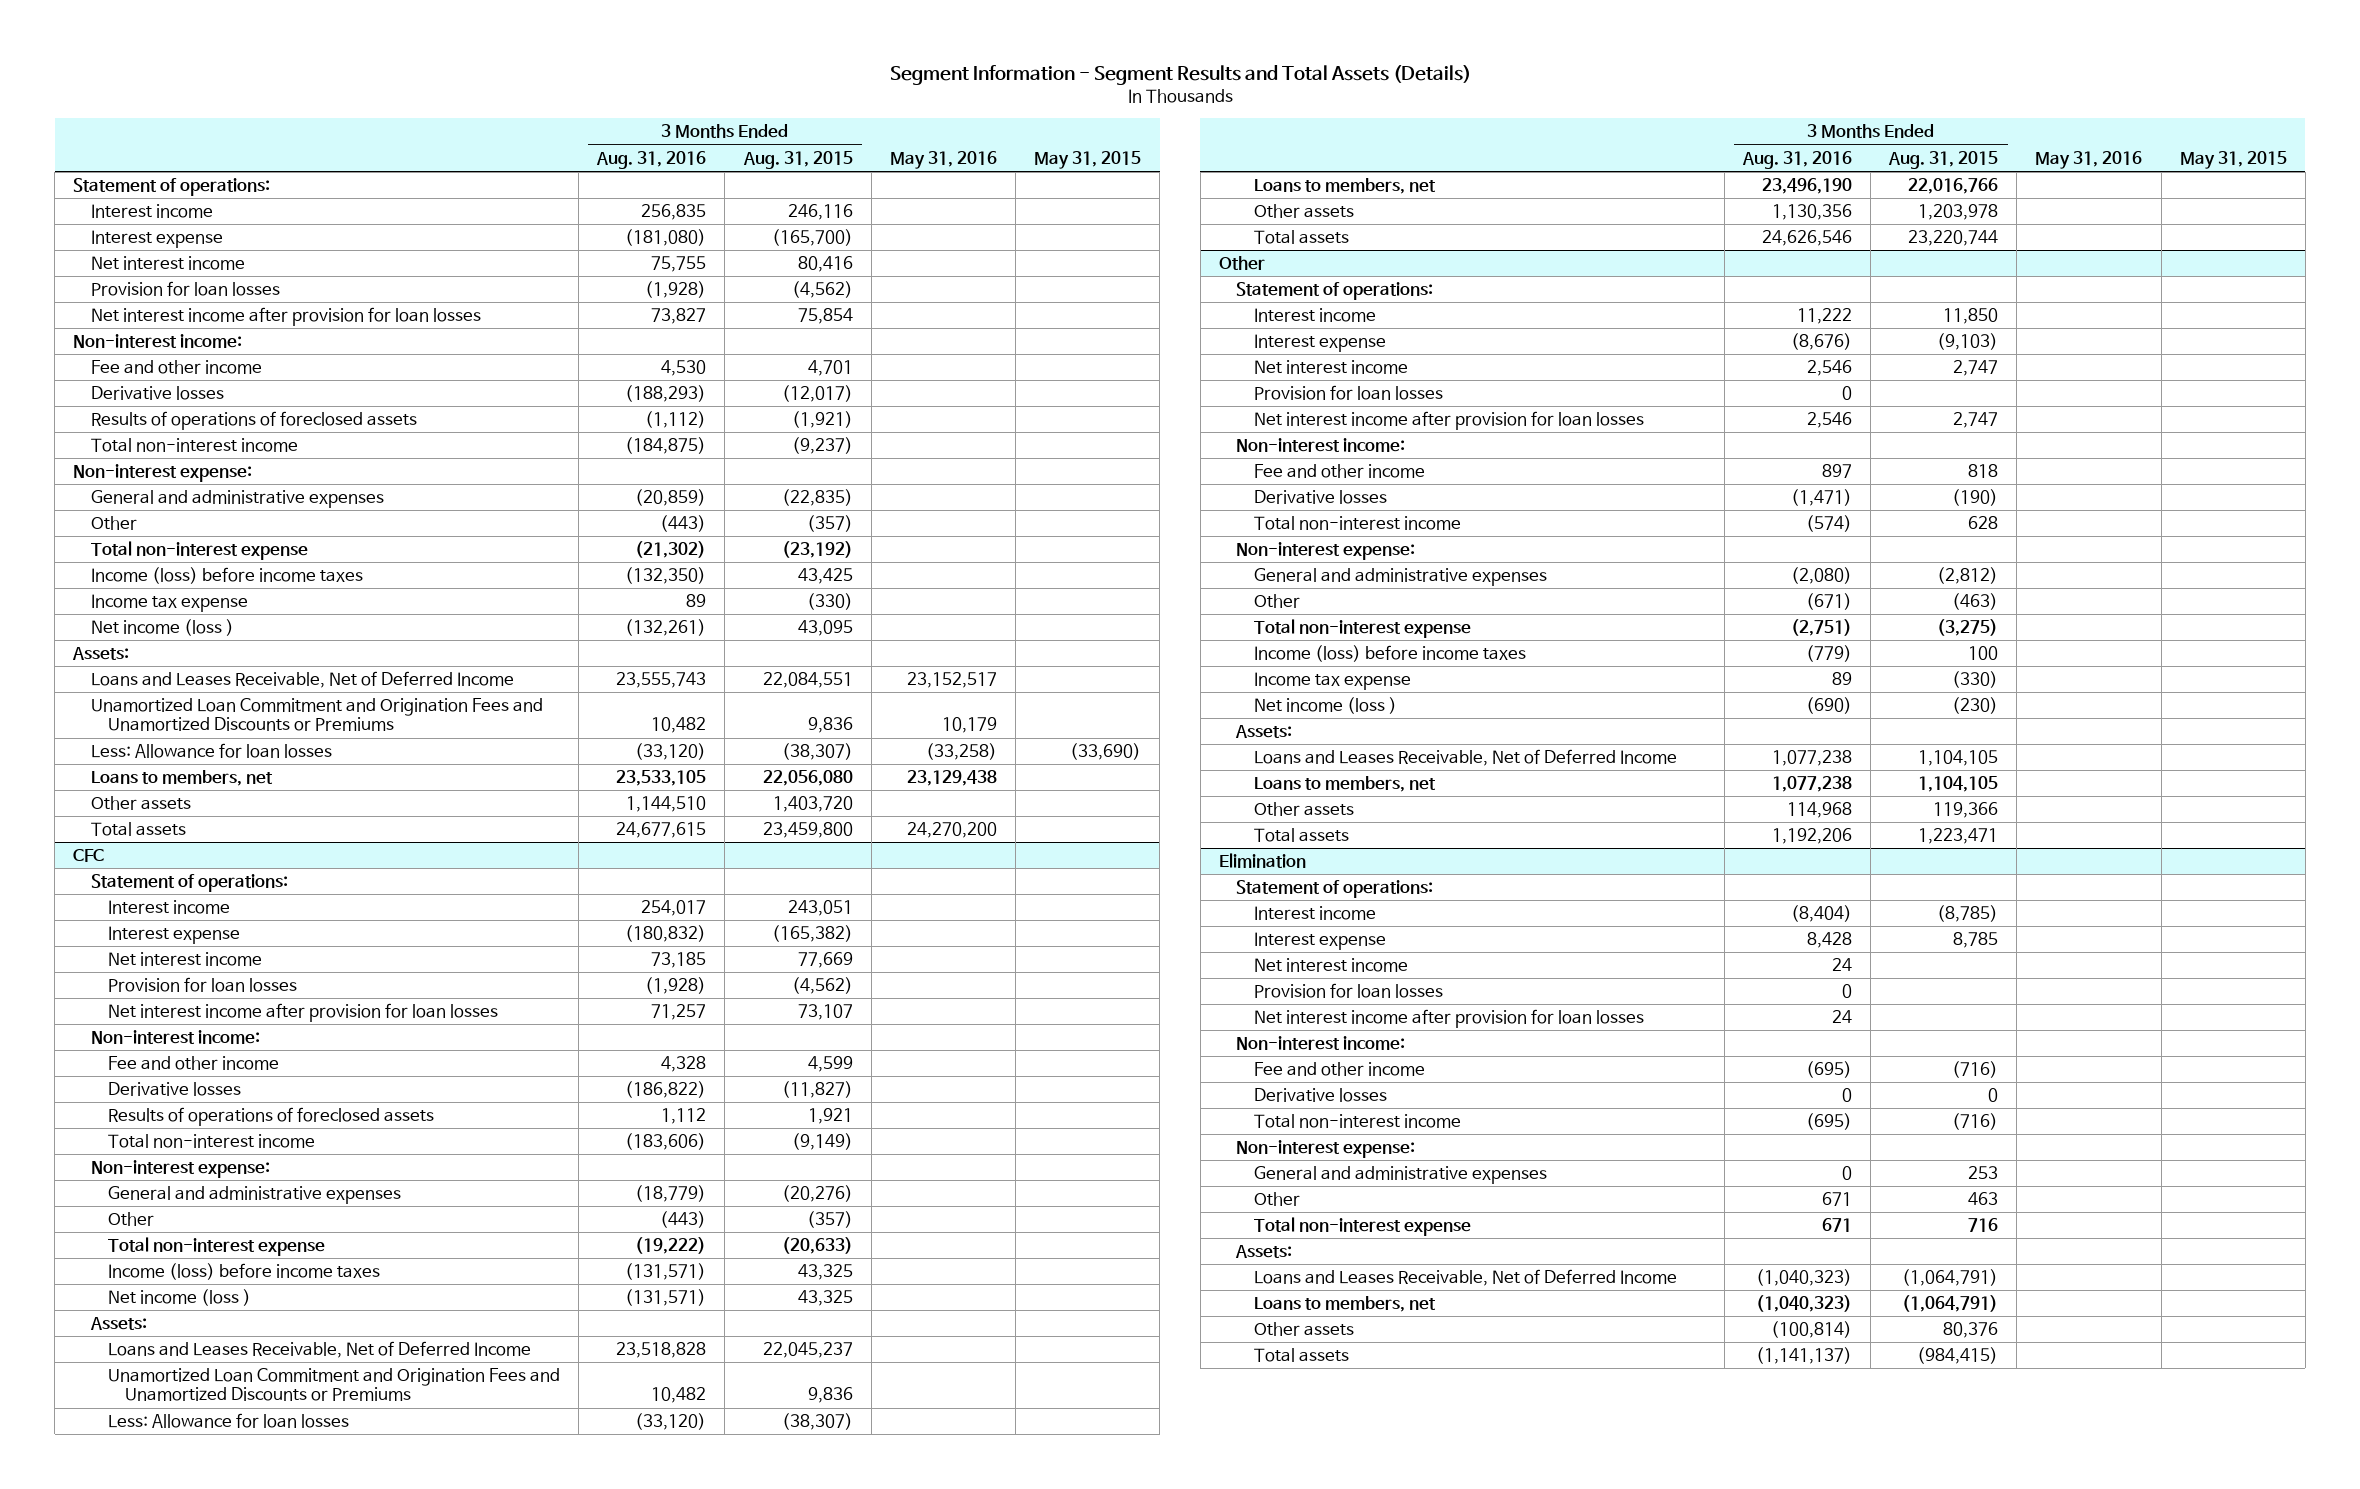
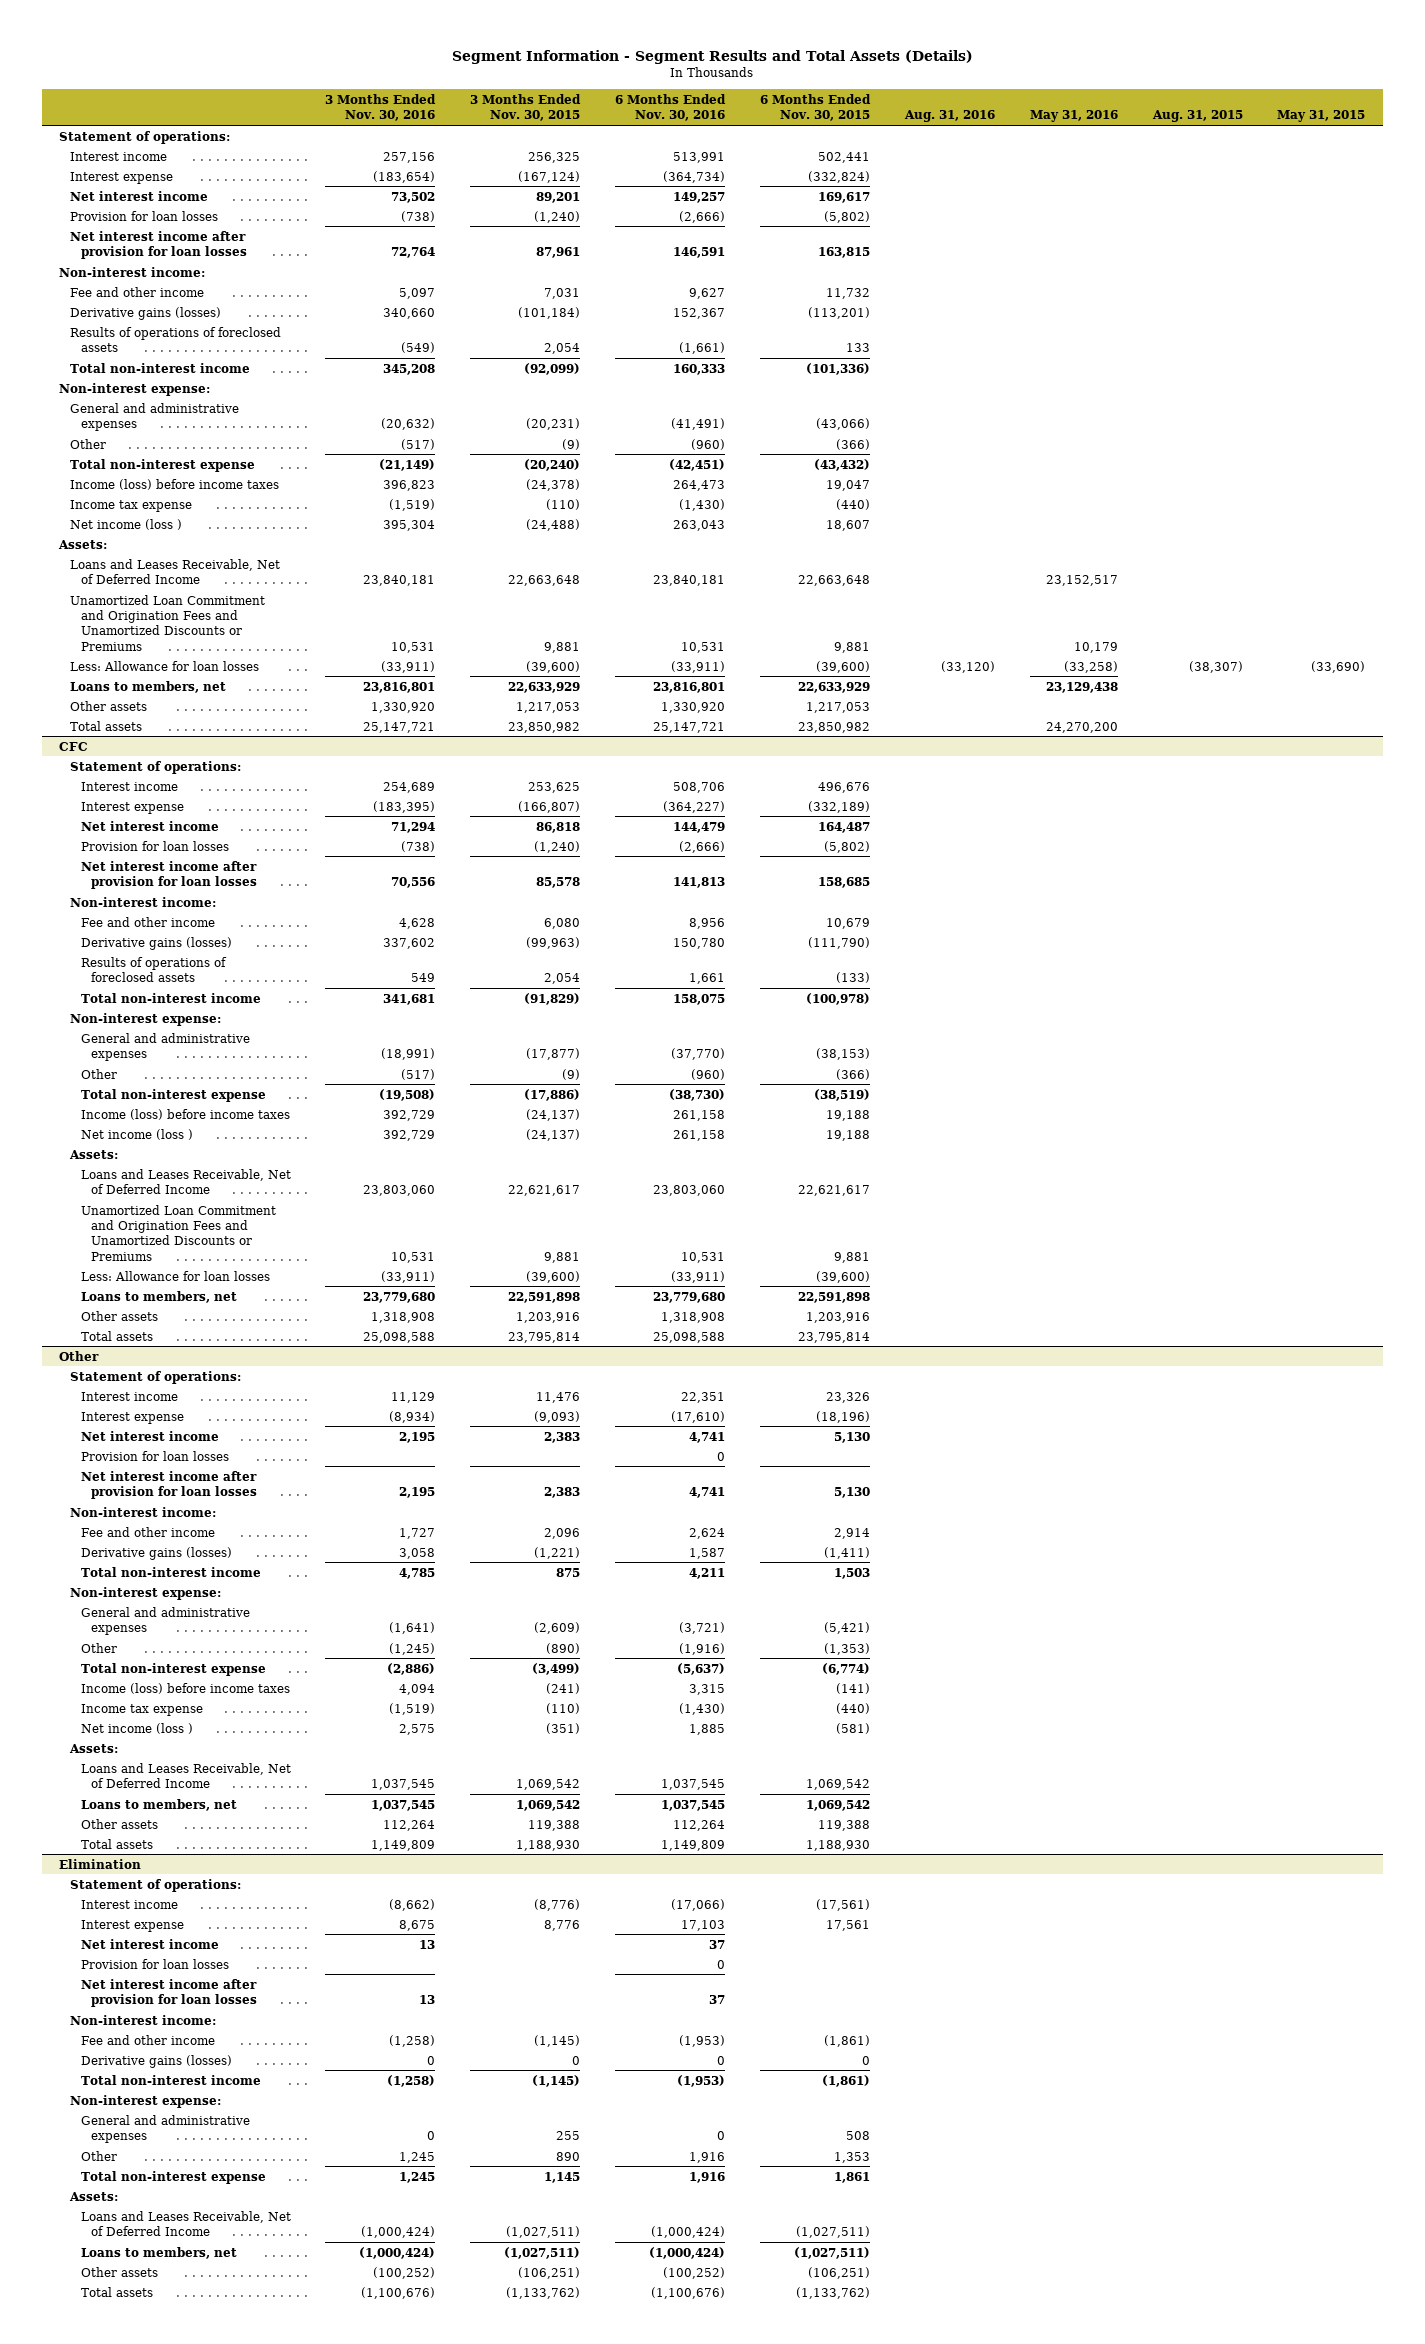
- | 3 Months Ended Aug. 31, 2016 | 3 Months Ended Aug. 31, 2015 | May 31, 2016 | May 31, 2015
+ | 3 Months Ended Nov. 30, 2016 | 3 Months Ended Nov. 30, 2015 | 6 Months Ended Nov. 30, 2016 | 6 Months Ended Nov. 30, 2015 | Aug. 31, 2016 | May 31, 2016 | Aug. 31, 2015 | May 31, 2015
- Derivative losses | (188,293) | (12,017) | |
+ Derivative gains (losses) | 340,660 | (101,184) | 152,367 | (113,201) | | | |
@ CFC
- Derivative losses | (186,822) | (11,827) | |
+ Derivative gains (losses) | 337,602 | (99,963) | 150,780 | (111,790) | | | |
@ Other
- Derivative losses | (1,471) | (190) | |
+ Derivative gains (losses) | 3,058 | (1,221) | 1,587 | (1,411) | | | |
@ Elimination
- Derivative losses | 0 | 0 | |
+ Derivative gains (losses) | 0 | 0 | 0 | 0 | | | |

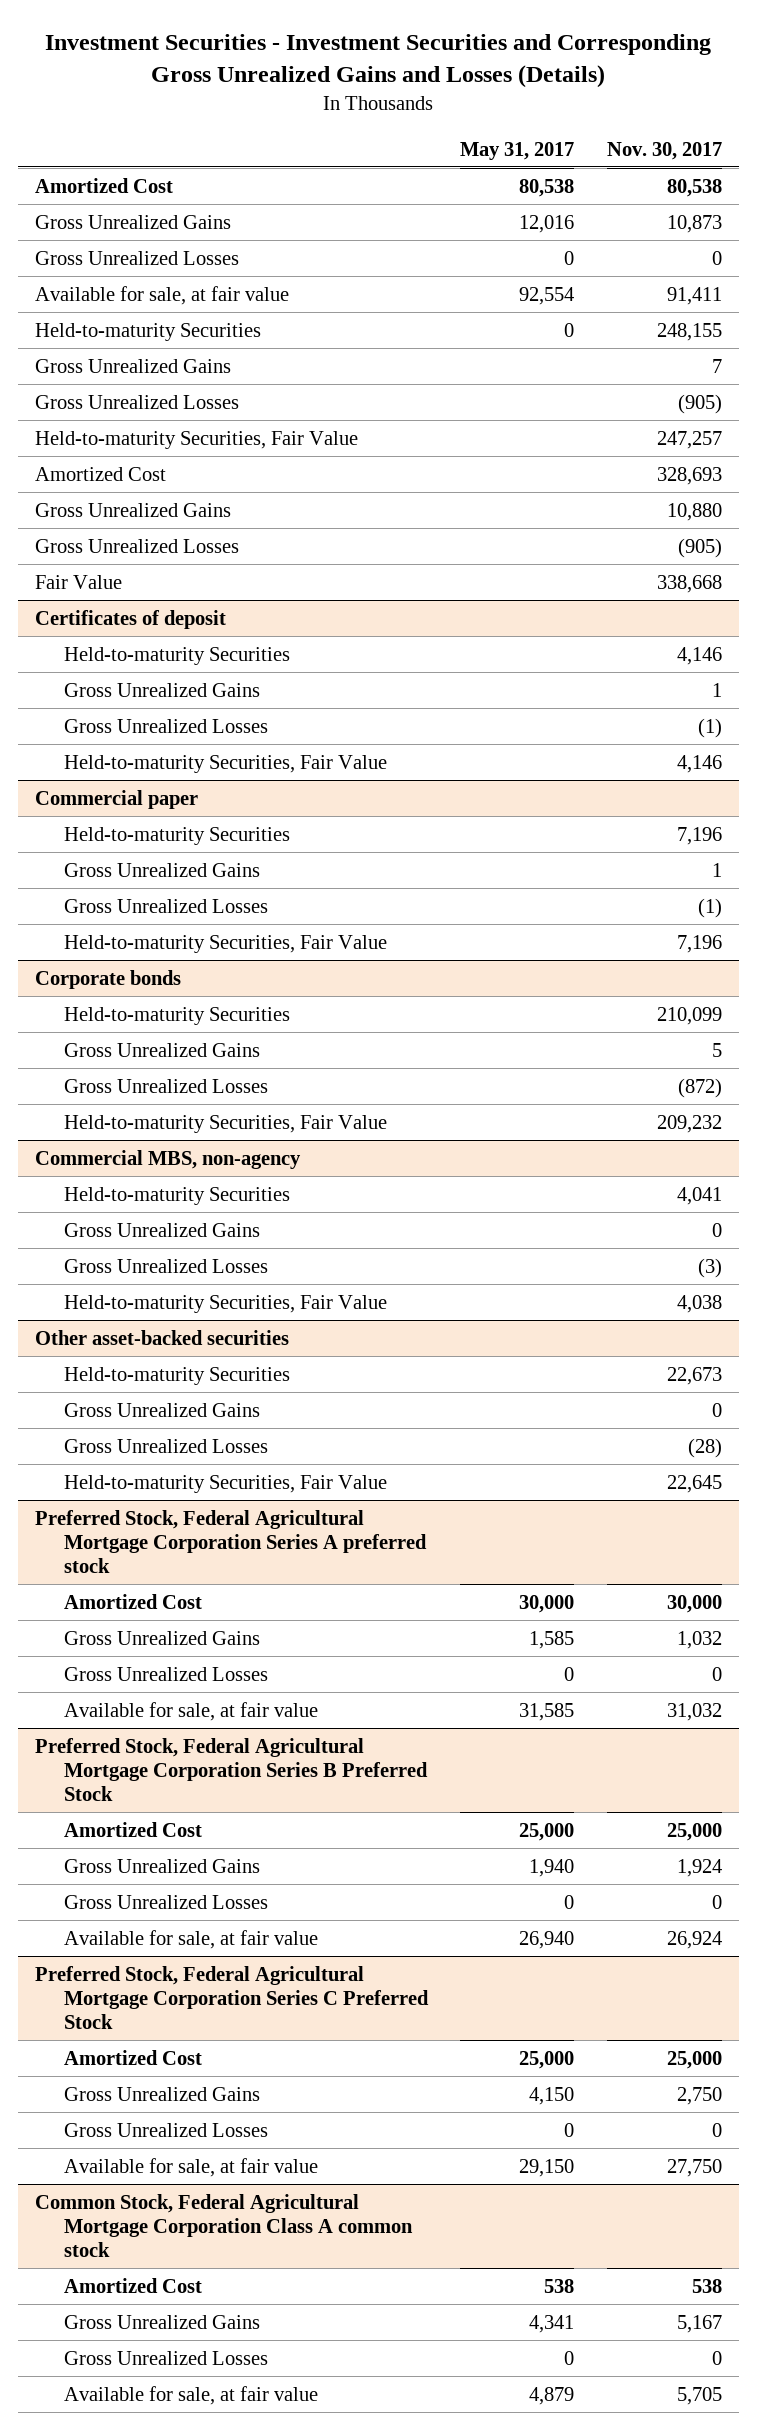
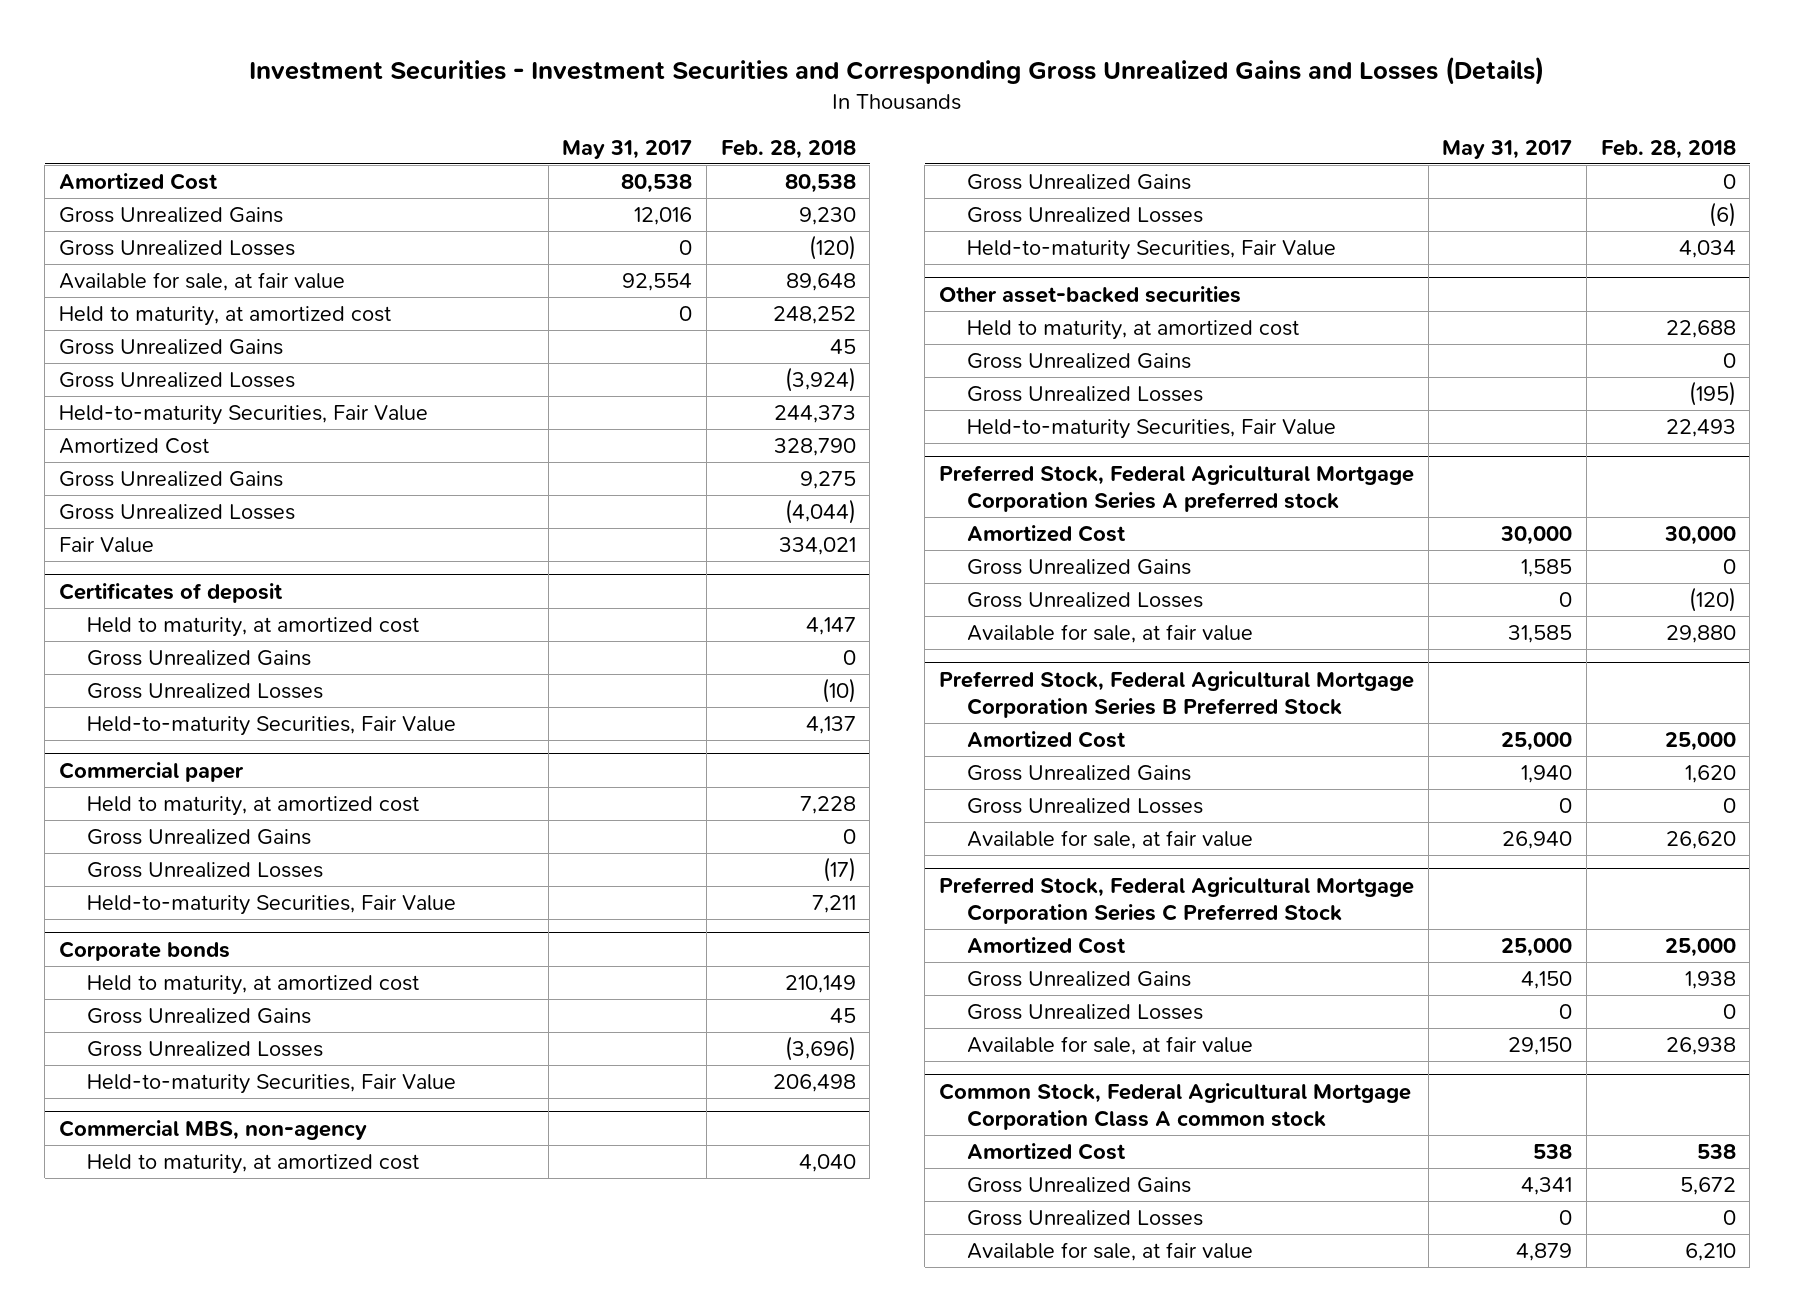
- | May 31, 2017 | Nov. 30, 2017
+ | May 31, 2017 | Feb. 28, 2018
- Held-to-maturity Securities | 0 | 248,155
+ Held to maturity, at amortized cost | 0 | 248,252
@ Certificates of deposit
- Held-to-maturity Securities | | 4,146
+ Held to maturity, at amortized cost | | 4,147
@ Commercial paper
- Held-to-maturity Securities | | 7,196
+ Held to maturity, at amortized cost | | 7,228
@ Corporate bonds
- Held-to-maturity Securities | | 210,099
+ Held to maturity, at amortized cost | | 210,149
@ Commercial MBS, non-agency
- Held-to-maturity Securities | | 4,041
+ Held to maturity, at amortized cost | | 4,040
@ Other asset-backed securities
- Held-to-maturity Securities | | 22,673
+ Held to maturity, at amortized cost | | 22,688

